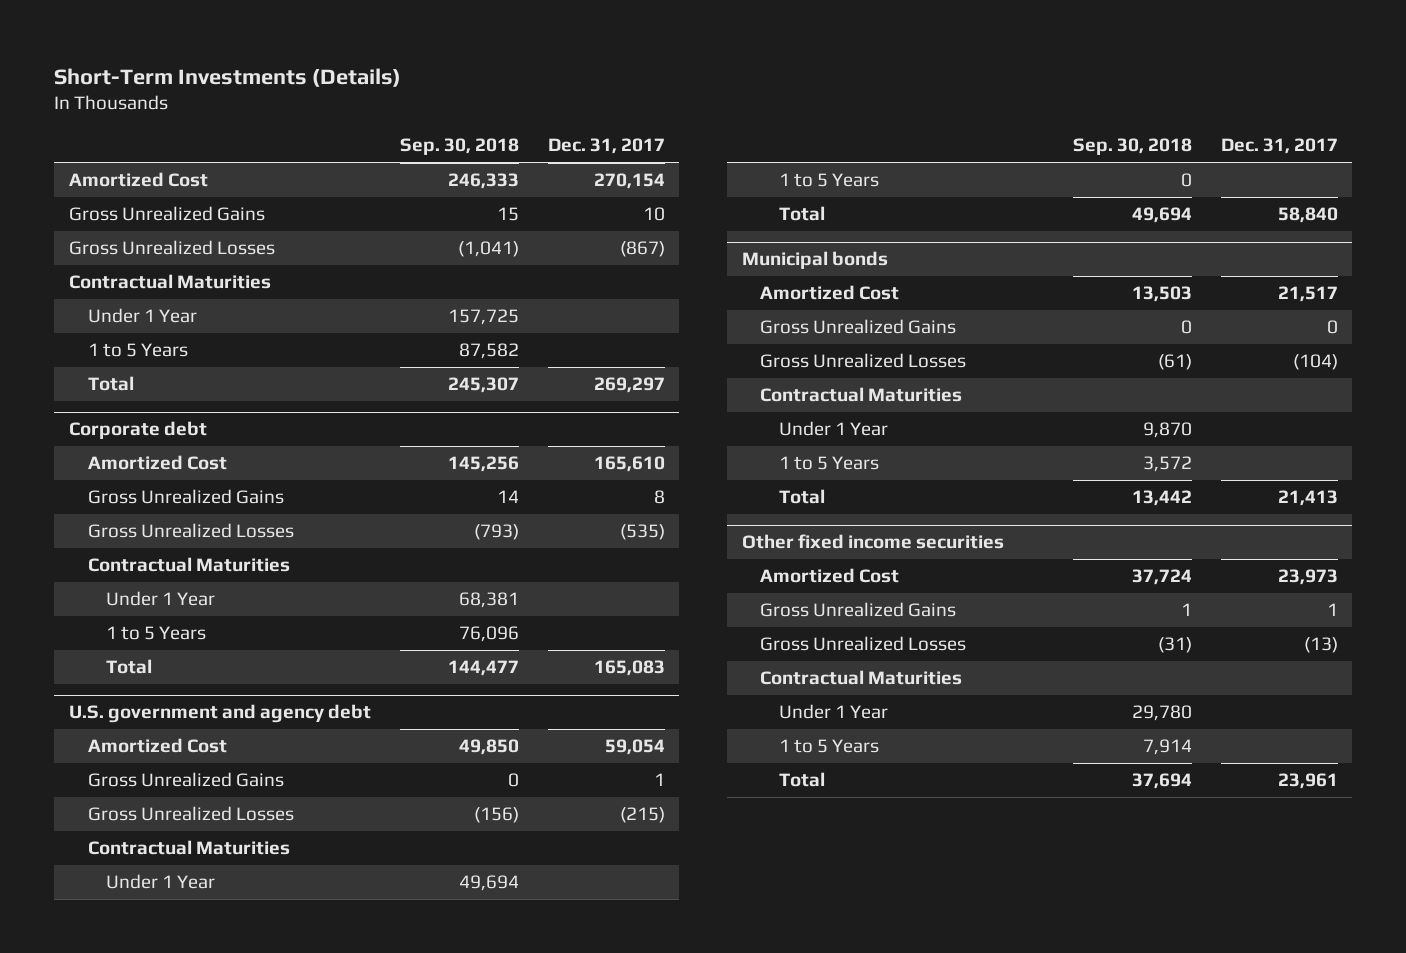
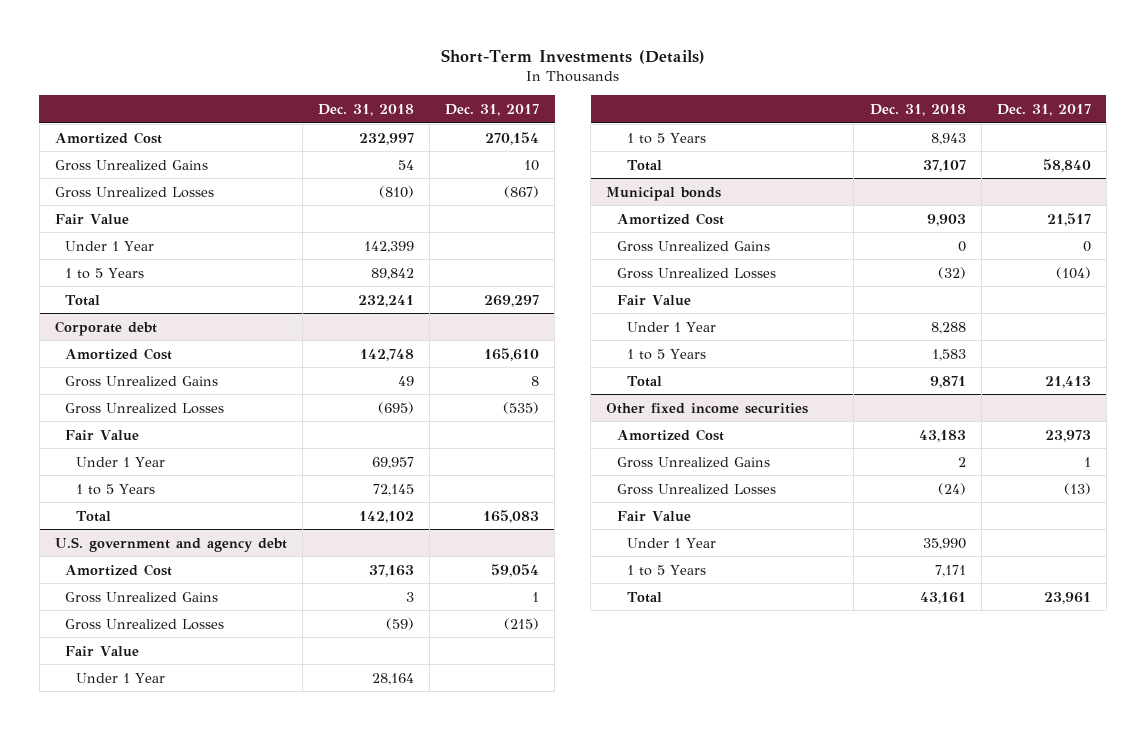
- | Sep. 30, 2018 | Dec. 31, 2017
+ | Dec. 31, 2018 | Dec. 31, 2017
- Contractual Maturities
+ Fair Value
@ Corporate debt
- Contractual Maturities
+ Fair Value
@ U.S. government and agency debt
- Contractual Maturities
+ Fair Value
@ Municipal bonds
- Contractual Maturities
+ Fair Value
@ Other fixed income securities
- Contractual Maturities
+ Fair Value

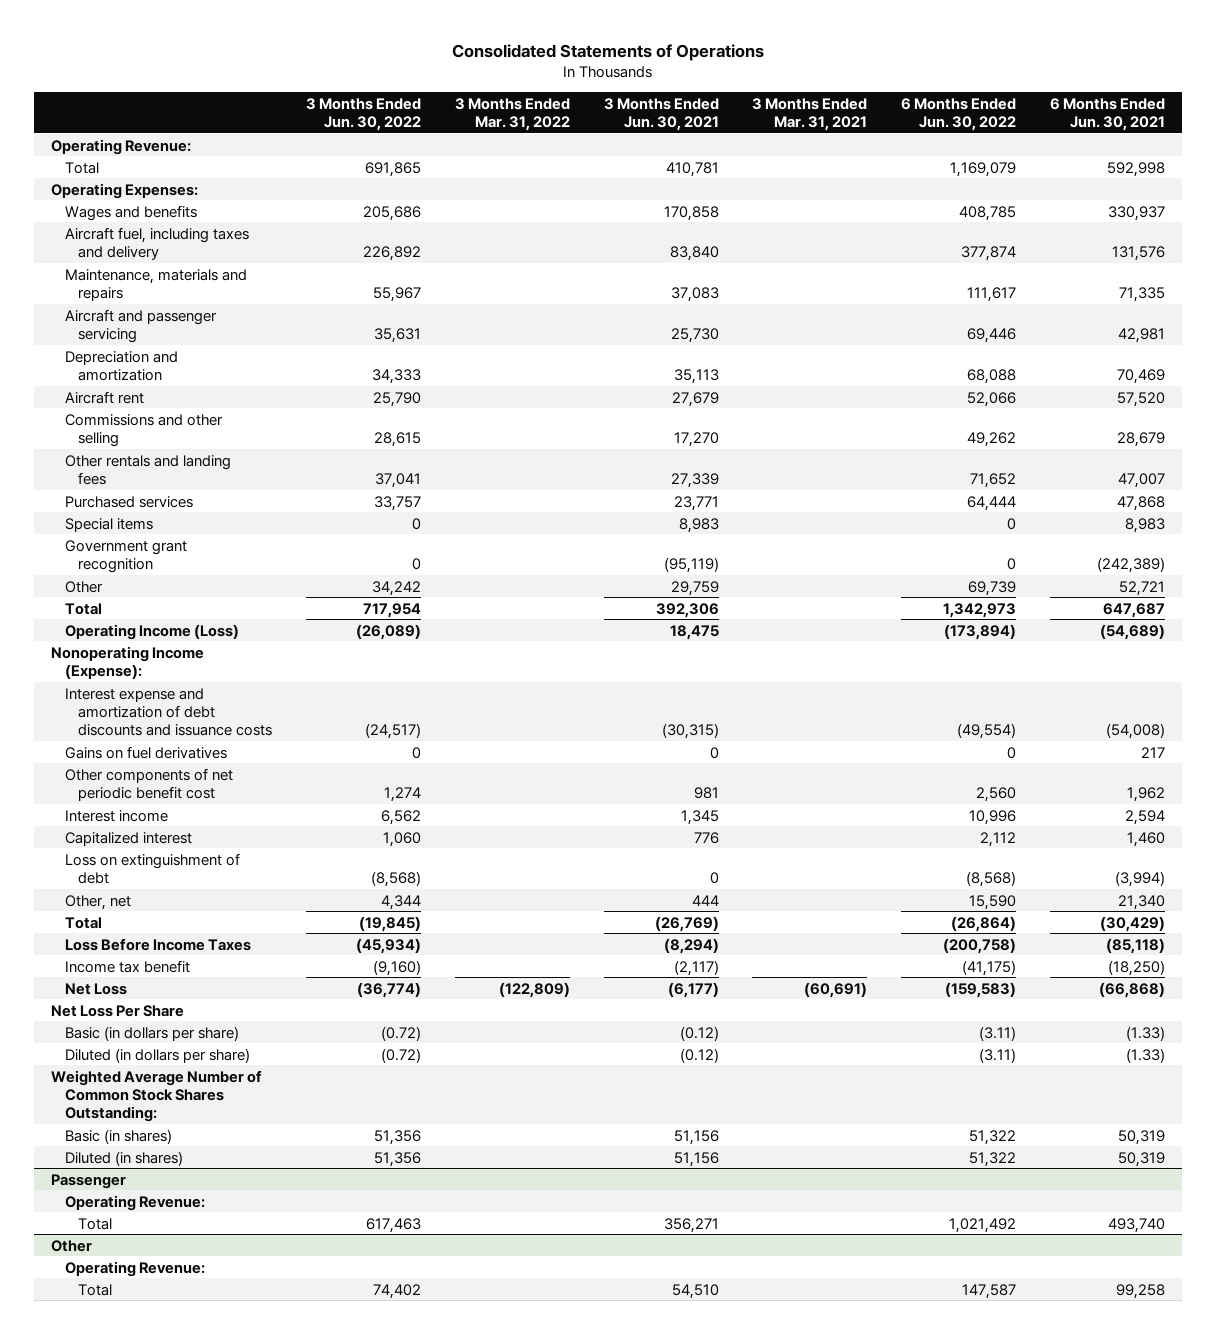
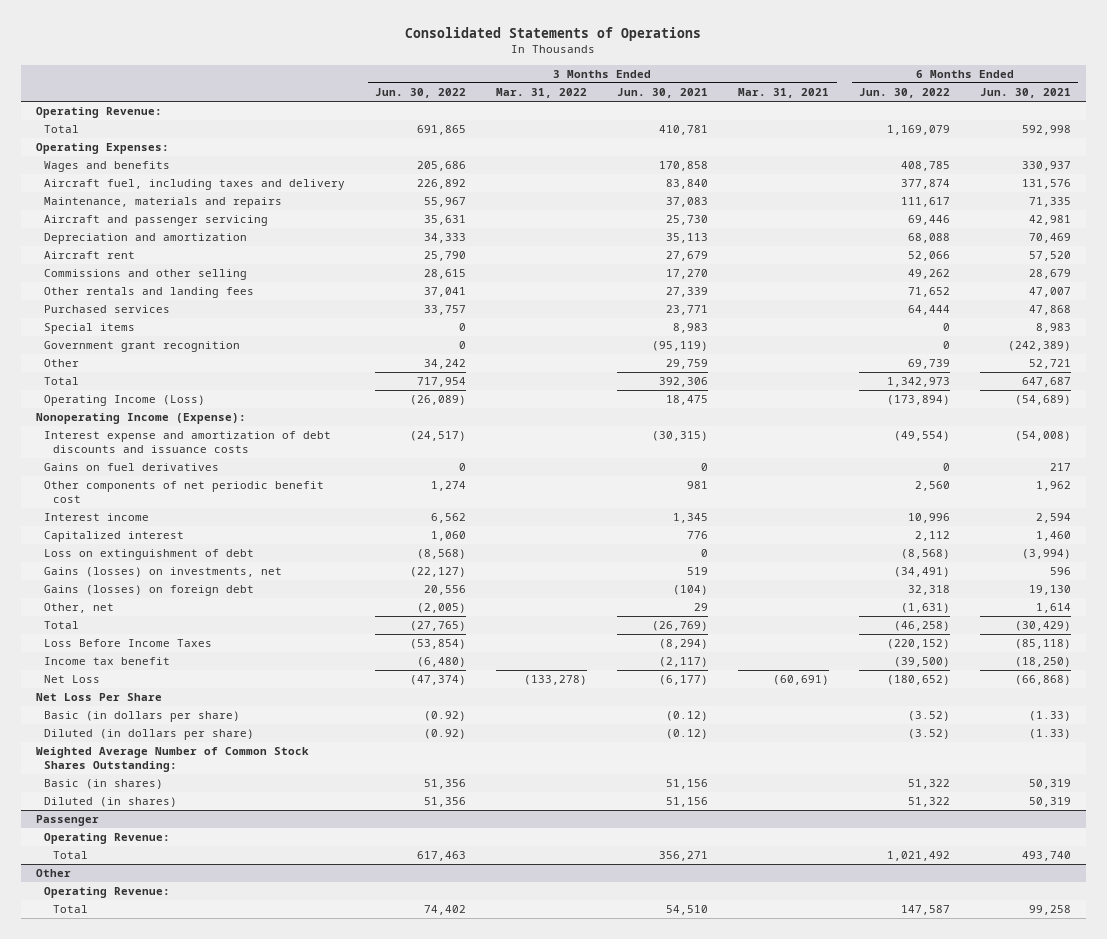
- Other, net | 4,344 | | 444 | | 15,590 | 21,340
- Total | (19,845) | | (26,769) | | (26,864) | (30,429)
- Loss Before Income Taxes | (45,934) | | (8,294) | | (200,758) | (85,118)
- Income tax benefit | (9,160) | | (2,117) | | (41,175) | (18,250)
- Net Loss | (36,774) | (122,809) | (6,177) | (60,691) | (159,583) | (66,868)
+ Gains (losses) on investments, net | (22,127) | | 519 | | (34,491) | 596
+ Gains (losses) on foreign debt | 20,556 | | (104) | | 32,318 | 19,130
+ Other, net | (2,005) | | 29 | | (1,631) | 1,614
+ Total | (27,765) | | (26,769) | | (46,258) | (30,429)
+ Loss Before Income Taxes | (53,854) | | (8,294) | | (220,152) | (85,118)
+ Income tax benefit | (6,480) | | (2,117) | | (39,500) | (18,250)
+ Net Loss | (47,374) | (133,278) | (6,177) | (60,691) | (180,652) | (66,868)
- Basic (in dollars per share) | (0.72) | | (0.12) | | (3.11) | (1.33)
- Diluted (in dollars per share) | (0.72) | | (0.12) | | (3.11) | (1.33)
+ Basic (in dollars per share) | (0.92) | | (0.12) | | (3.52) | (1.33)
+ Diluted (in dollars per share) | (0.92) | | (0.12) | | (3.52) | (1.33)

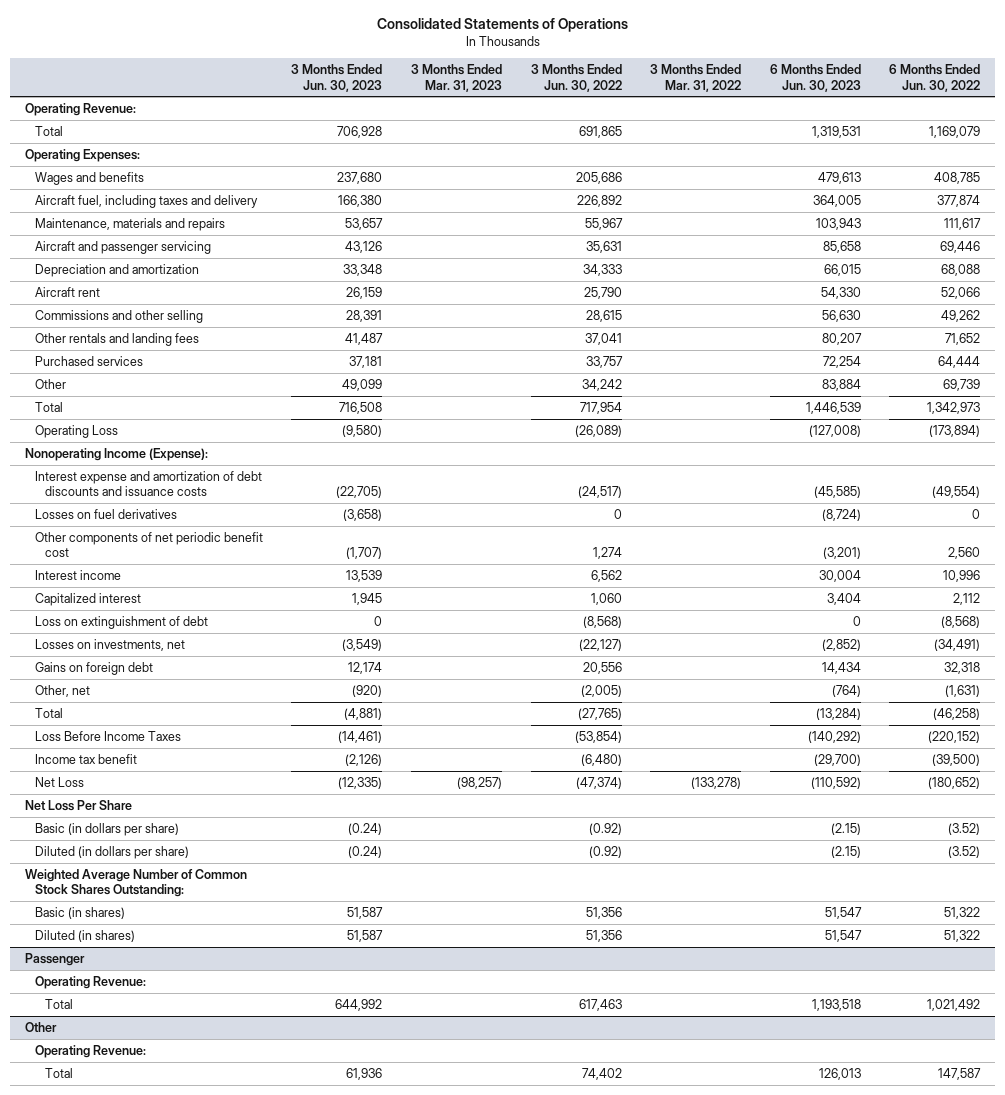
- | 3 Months Ended Jun. 30, 2022 | 3 Months Ended Mar. 31, 2022 | 3 Months Ended Jun. 30, 2021 | 3 Months Ended Mar. 31, 2021 | 6 Months Ended Jun. 30, 2022 | 6 Months Ended Jun. 30, 2021
+ | 3 Months Ended Jun. 30, 2023 | 3 Months Ended Mar. 31, 2023 | 3 Months Ended Jun. 30, 2022 | 3 Months Ended Mar. 31, 2022 | 6 Months Ended Jun. 30, 2023 | 6 Months Ended Jun. 30, 2022
- Special items | 0 | | 8,983 | | 0 | 8,983
- Government grant recognition | 0 | | (95,119) | | 0 | (242,389)
- Operating Income (Loss) | (26,089) | | 18,475 | | (173,894) | (54,689)
+ Operating Loss | (9,580) | | (26,089) | | (127,008) | (173,894)
- Gains on fuel derivatives | 0 | | 0 | | 0 | 217
+ Losses on fuel derivatives | (3,658) | | 0 | | (8,724) | 0
- Gains (losses) on investments, net | (22,127) | | 519 | | (34,491) | 596
- Gains (losses) on foreign debt | 20,556 | | (104) | | 32,318 | 19,130
+ Losses on investments, net | (3,549) | | (22,127) | | (2,852) | (34,491)
+ Gains on foreign debt | 12,174 | | 20,556 | | 14,434 | 32,318

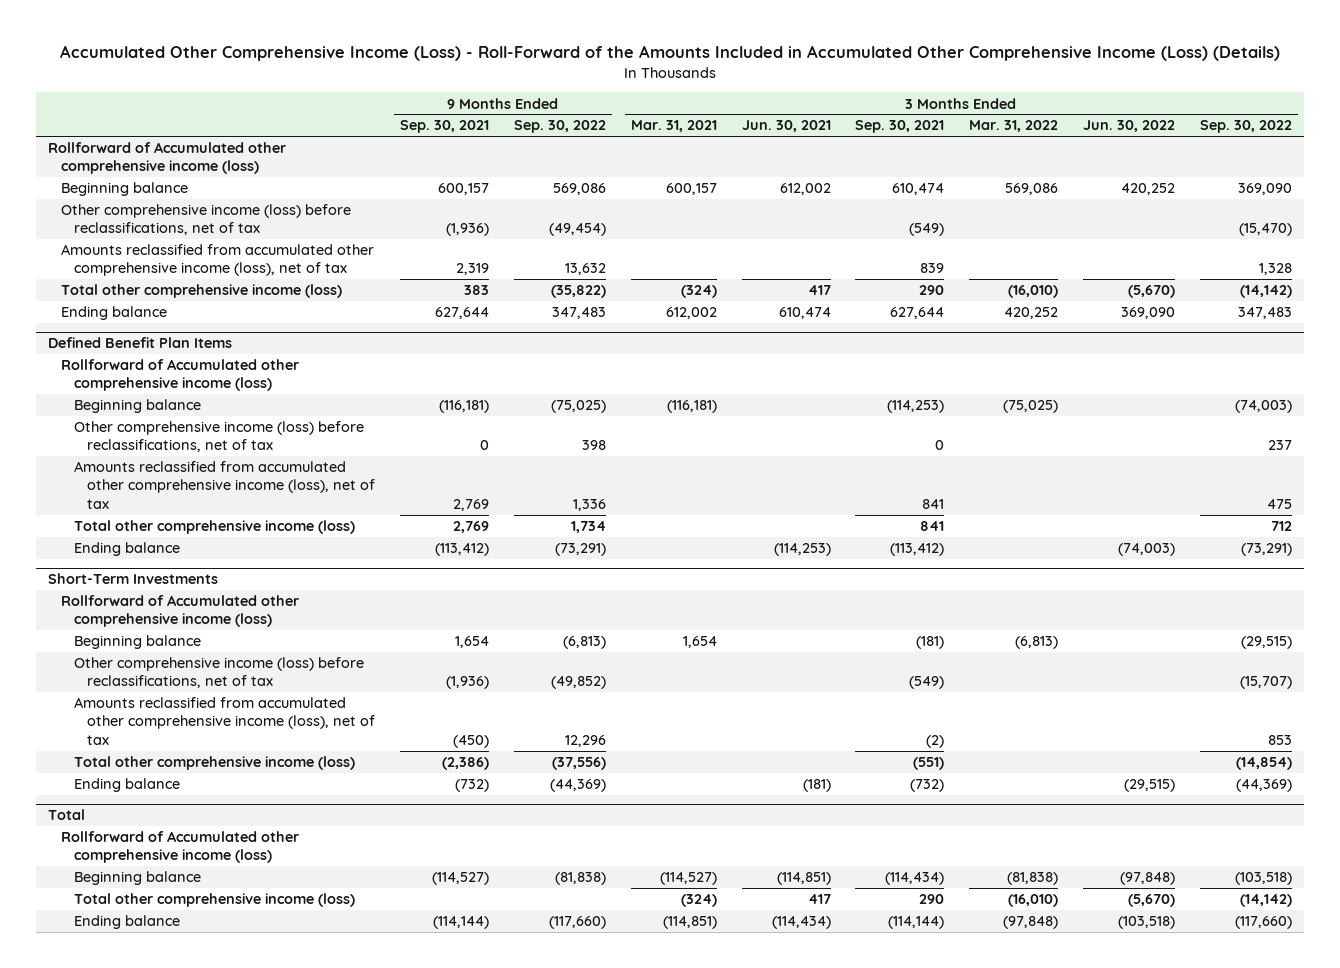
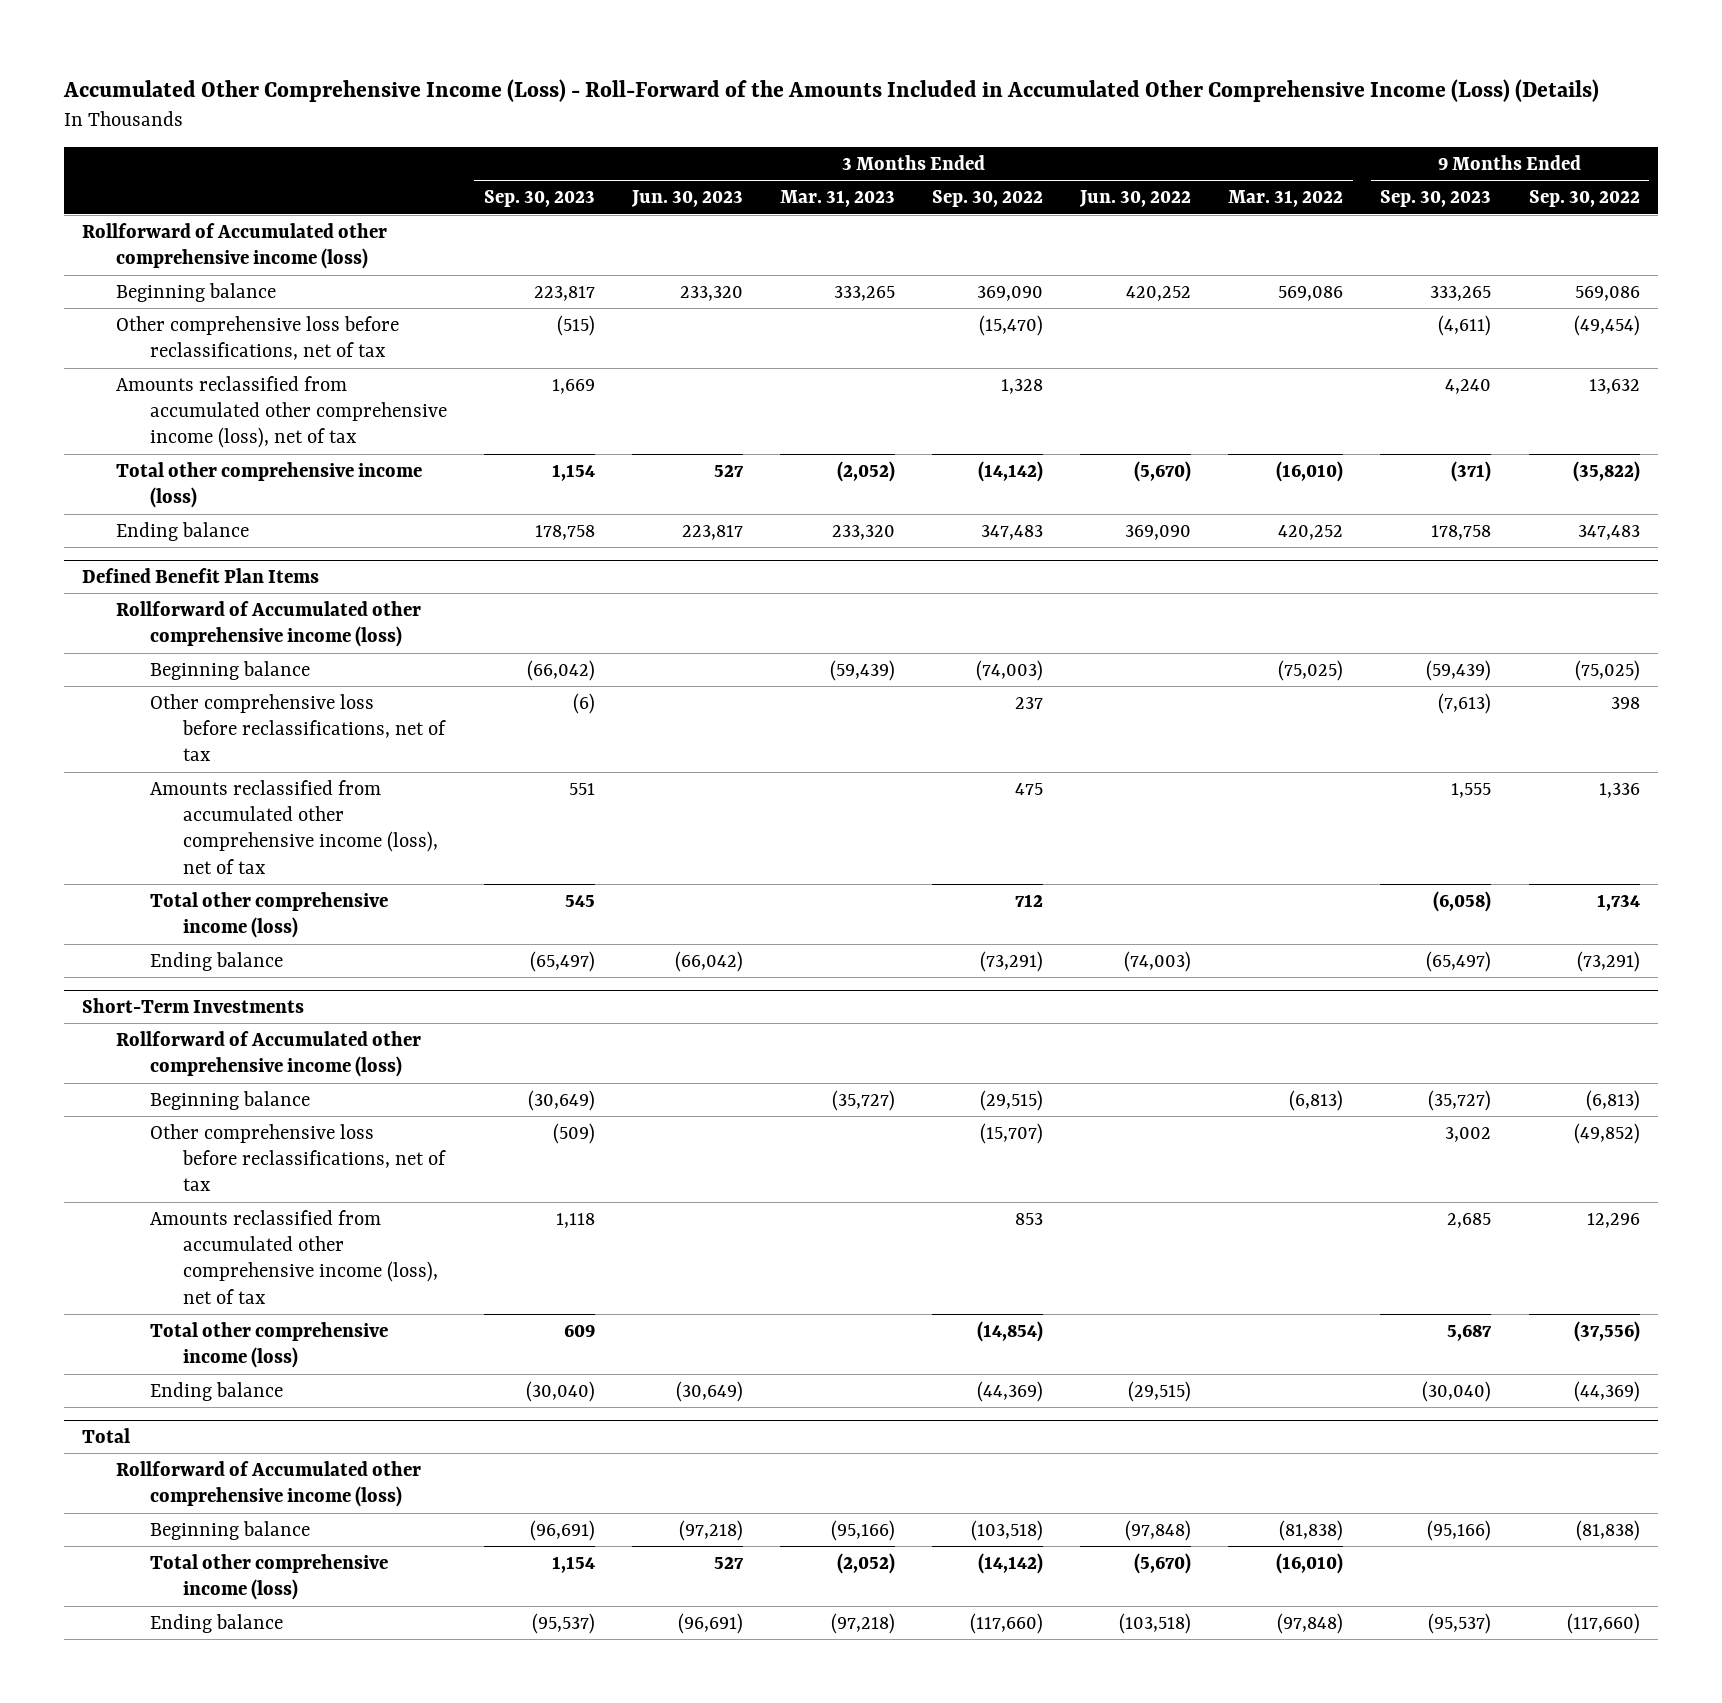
- | 9 Months Ended Sep. 30, 2021 | 9 Months Ended Sep. 30, 2022 | 3 Months Ended Mar. 31, 2021 | 3 Months Ended Jun. 30, 2021 | 3 Months Ended Sep. 30, 2021 | 3 Months Ended Mar. 31, 2022 | 3 Months Ended Jun. 30, 2022 | 3 Months Ended Sep. 30, 2022
+ | 3 Months Ended Sep. 30, 2023 | 3 Months Ended Jun. 30, 2023 | 3 Months Ended Mar. 31, 2023 | 3 Months Ended Sep. 30, 2022 | 3 Months Ended Jun. 30, 2022 | 3 Months Ended Mar. 31, 2022 | 9 Months Ended Sep. 30, 2023 | 9 Months Ended Sep. 30, 2022
- Other comprehensive income (loss) before reclassifications, net of tax | (1,936) | (49,454) | | | (549) | | | (15,470)
+ Other comprehensive loss before reclassifications, net of tax | (515) | | | (15,470) | | | (4,611) | (49,454)
@ Defined Benefit Plan Items
- Other comprehensive income (loss) before reclassifications, net of tax | 0 | 398 | | | 0 | | | 237
+ Other comprehensive loss before reclassifications, net of tax | (6) | | | 237 | | | (7,613) | 398
@ Short-Term Investments
- Other comprehensive income (loss) before reclassifications, net of tax | (1,936) | (49,852) | | | (549) | | | (15,707)
+ Other comprehensive loss before reclassifications, net of tax | (509) | | | (15,707) | | | 3,002 | (49,852)

